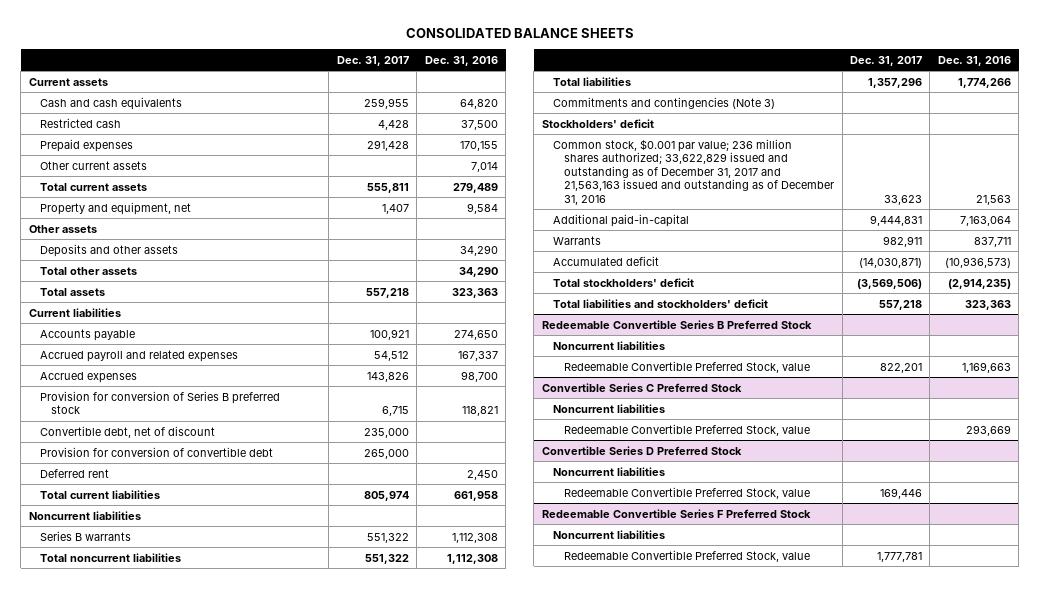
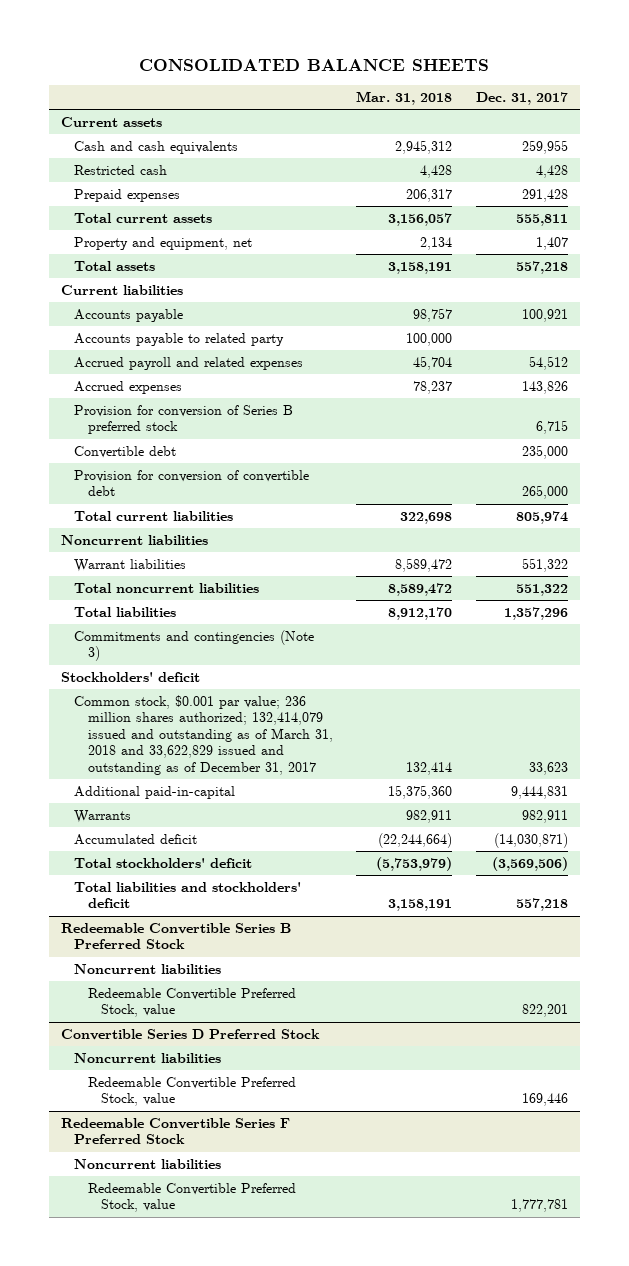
- | Dec. 31, 2017 | Dec. 31, 2016
+ | Mar. 31, 2018 | Dec. 31, 2017
- Other current assets | | 7,014
- Other assets
- Deposits and other assets | | 34,290
- Total other assets | | 34,290
+ Accounts payable to related party | 100,000 |
- Convertible debt, net of discount | 235,000 |
+ Convertible debt | | 235,000
- Deferred rent | | 2,450
- Series B warrants | 551,322 | 1,112,308
+ Warrant liabilities | 8,589,472 | 551,322
- Common stock, $0.001 par value; 236 million shares authorized; 33,622,829 issued and outstanding as of December 31, 2017 and 21,563,163 issued and outstanding as of December 31, 2016 | 33,623 | 21,563
+ Common stock, $0.001 par value; 236 million shares authorized; 132,414,079 issued and outstanding as of March 31, 2018 and 33,622,829 issued and outstanding as of December 31, 2017 | 132,414 | 33,623
- Convertible Series C Preferred Stock
- Noncurrent liabilities
- Redeemable Convertible Preferred Stock, value | | 293,669

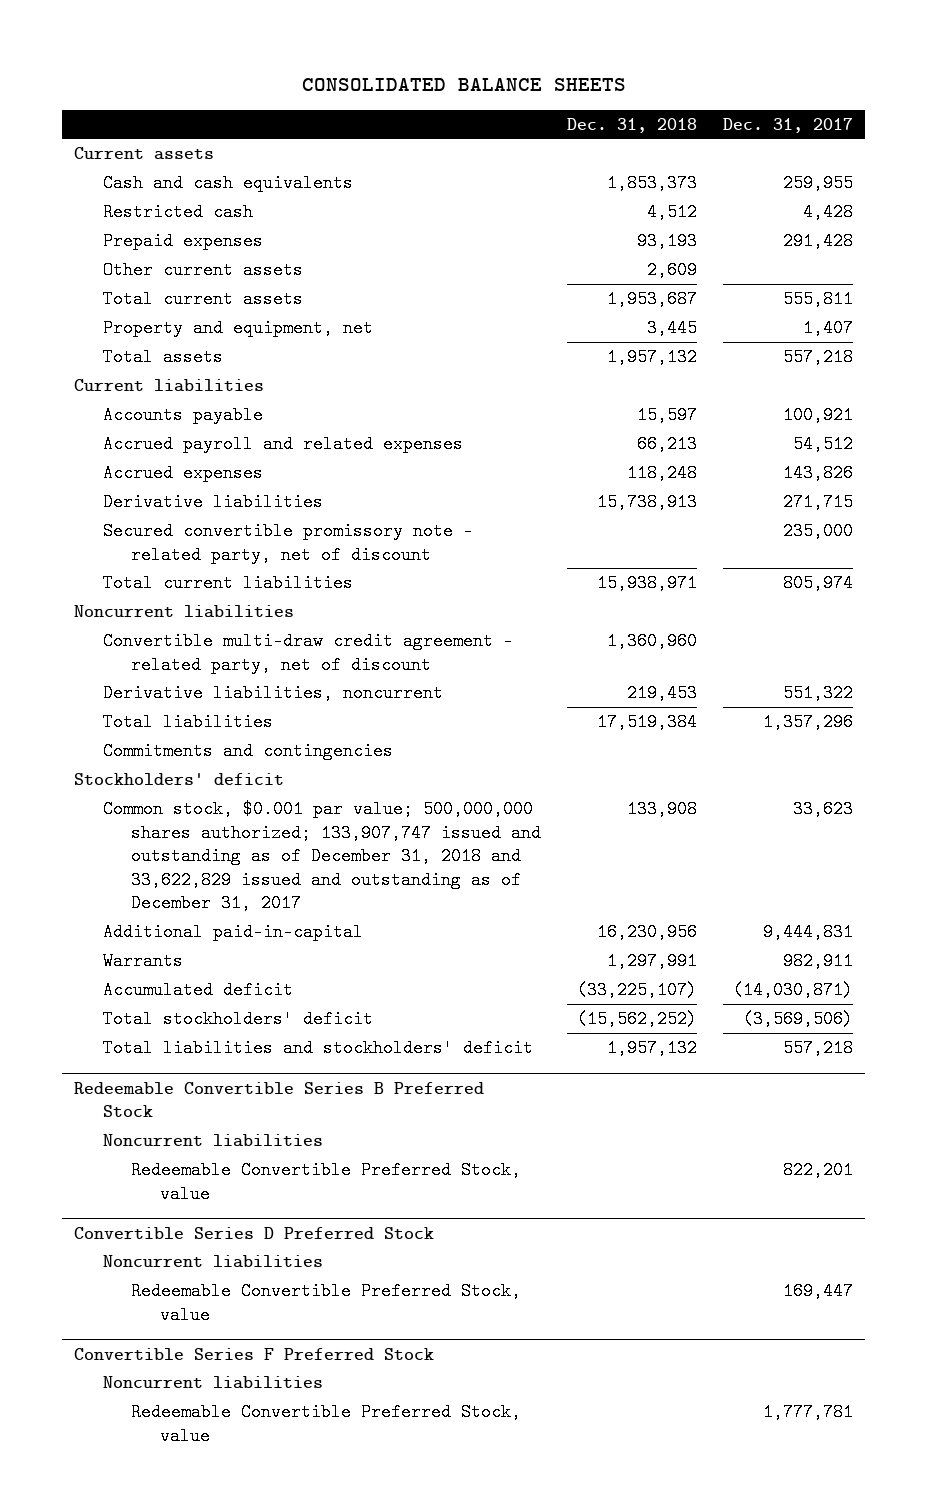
- | Mar. 31, 2018 | Dec. 31, 2017
+ | Dec. 31, 2018 | Dec. 31, 2017
+ Other current assets | 2,609 |
- Accounts payable to related party | 100,000 |
- Provision for conversion of Series B preferred stock | | 6,715
- Convertible debt | | 235,000
- Provision for conversion of convertible debt | | 265,000
+ Derivative liabilities | 15,738,913 | 271,715
+ Secured convertible promissory note - related party, net of discount | | 235,000
- Warrant liabilities | 8,589,472 | 551,322
- Total noncurrent liabilities | 8,589,472 | 551,322
+ Convertible multi-draw credit agreement - related party, net of discount | 1,360,960 |
+ Derivative liabilities, noncurrent | 219,453 | 551,322
- Commitments and contingencies (Note 3)
+ Commitments and contingencies
- Common stock, $0.001 par value; 236 million shares authorized; 132,414,079 issued and outstanding as of March 31, 2018 and 33,622,829 issued and outstanding as of December 31, 2017 | 132,414 | 33,623
+ Common stock, $0.001 par value; 500,000,000 shares authorized; 133,907,747 issued and outstanding as of December 31, 2018 and 33,622,829 issued and outstanding as of December 31, 2017 | 133,908 | 33,623
@ Convertible Series D Preferred Stock
- Redeemable Convertible Preferred Stock, value | | 169,446
- Redeemable Convertible Series F Preferred Stock
@ Convertible Series D Preferred Stock
+ Redeemable Convertible Preferred Stock, value | | 169,447
+ Convertible Series F Preferred Stock

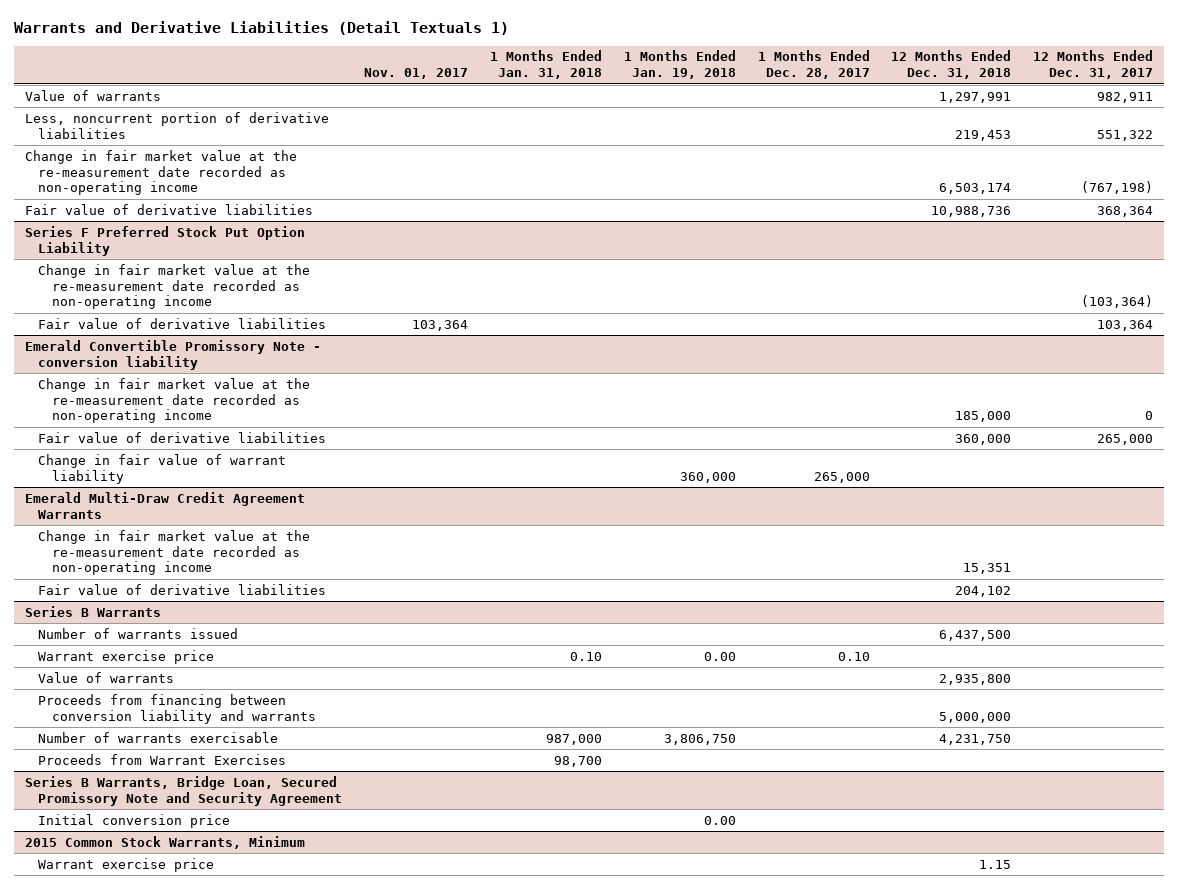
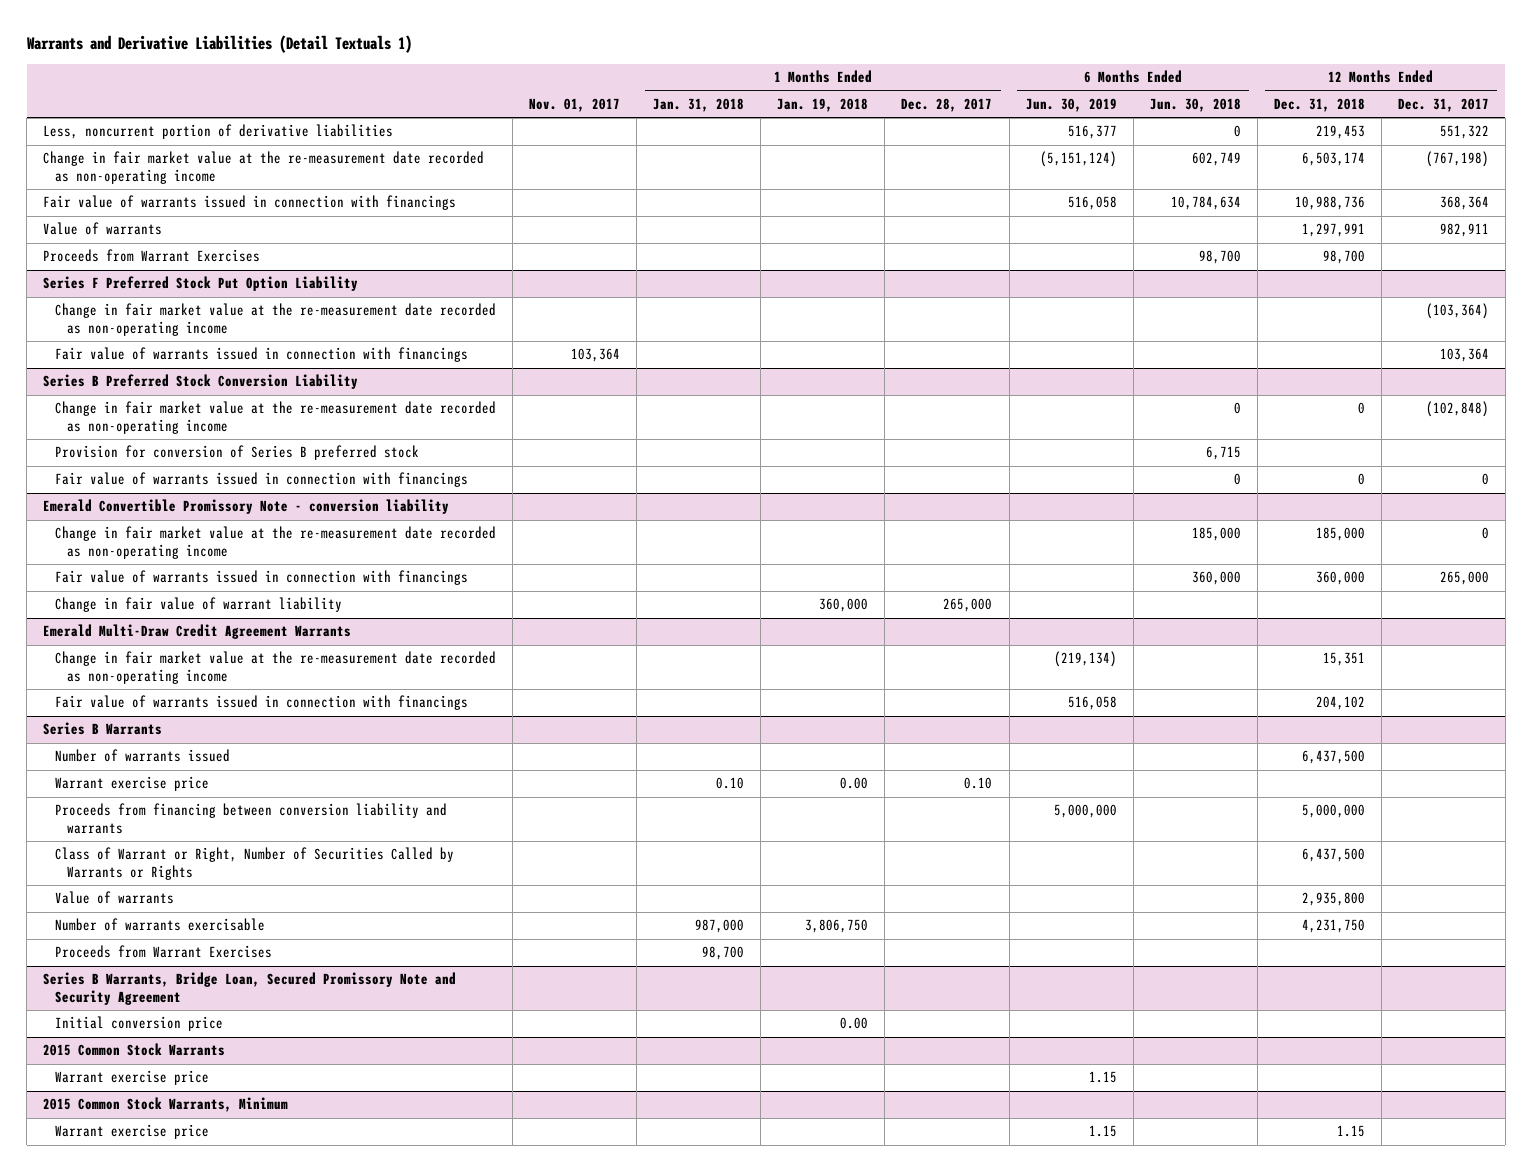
- | Nov. 01, 2017 | 1 Months Ended Jan. 31, 2018 | 1 Months Ended Jan. 19, 2018 | 1 Months Ended Dec. 28, 2017 | 12 Months Ended Dec. 31, 2018 | 12 Months Ended Dec. 31, 2017
+ | Nov. 01, 2017 | 1 Months Ended Jan. 31, 2018 | 1 Months Ended Jan. 19, 2018 | 1 Months Ended Dec. 28, 2017 | 6 Months Ended Jun. 30, 2019 | 6 Months Ended Jun. 30, 2018 | 12 Months Ended Dec. 31, 2018 | 12 Months Ended Dec. 31, 2017
- Fair value of derivative liabilities | | | | | 10,988,736 | 368,364
+ Fair value of warrants issued in connection with financings | | | | | 516,058 | 10,784,634 | 10,988,736 | 368,364
moved down: Value of warrants | | | | | | | 1,297,991 | 982,911
+ Proceeds from Warrant Exercises | | | | | | 98,700 | 98,700 |
@ Series F Preferred Stock Put Option Liability
- Fair value of derivative liabilities | 103,364 | | | | | 103,364
+ Fair value of warrants issued in connection with financings | 103,364 | | | | | | | 103,364
+ Series B Preferred Stock Conversion Liability
+ Change in fair market value at the re-measurement date recorded as non-operating income | | | | | | 0 | 0 | (102,848)
+ Provision for conversion of Series B preferred stock | | | | | | 6,715 | |
+ Fair value of warrants issued in connection with financings | | | | | | 0 | 0 | 0
@ Emerald Convertible Promissory Note - conversion liability
- Fair value of derivative liabilities | | | | | 360,000 | 265,000
+ Fair value of warrants issued in connection with financings | | | | | | 360,000 | 360,000 | 265,000
@ Emerald Multi-Draw Credit Agreement Warrants
- Fair value of derivative liabilities | | | | | 204,102 |
+ Fair value of warrants issued in connection with financings | | | | | 516,058 | | 204,102 |
@ Series B Warrants
+ Class of Warrant or Right, Number of Securities Called by Warrants or Rights | | | | | | | 6,437,500 |
moved down: Value of warrants | | | | | | | 2,935,800 |
+ 2015 Common Stock Warrants
+ Warrant exercise price | | | | | 1.15 | | |

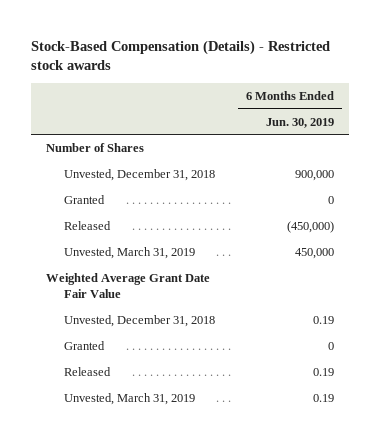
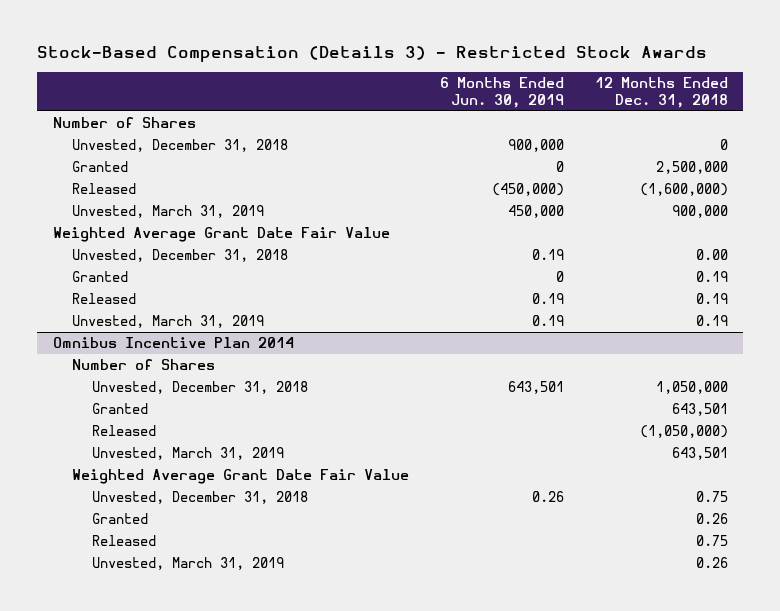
- Stock-Based Compensation (Details) - Restricted stock awards
+ Stock-Based Compensation (Details 3) - Restricted Stock Awards
- | 6 Months Ended Jun. 30, 2019
+ | 6 Months Ended Jun. 30, 2019 | 12 Months Ended Dec. 31, 2018
+ Omnibus Incentive Plan 2014
+ Number of Shares
+ Unvested, December 31, 2018 | 643,501 | 1,050,000
+ Granted | | 643,501
+ Released | | (1,050,000)
+ Unvested, March 31, 2019 | | 643,501
+ Weighted Average Grant Date Fair Value
+ Unvested, December 31, 2018 | 0.26 | 0.75
+ Granted | | 0.26
+ Released | | 0.75
+ Unvested, March 31, 2019 | | 0.26

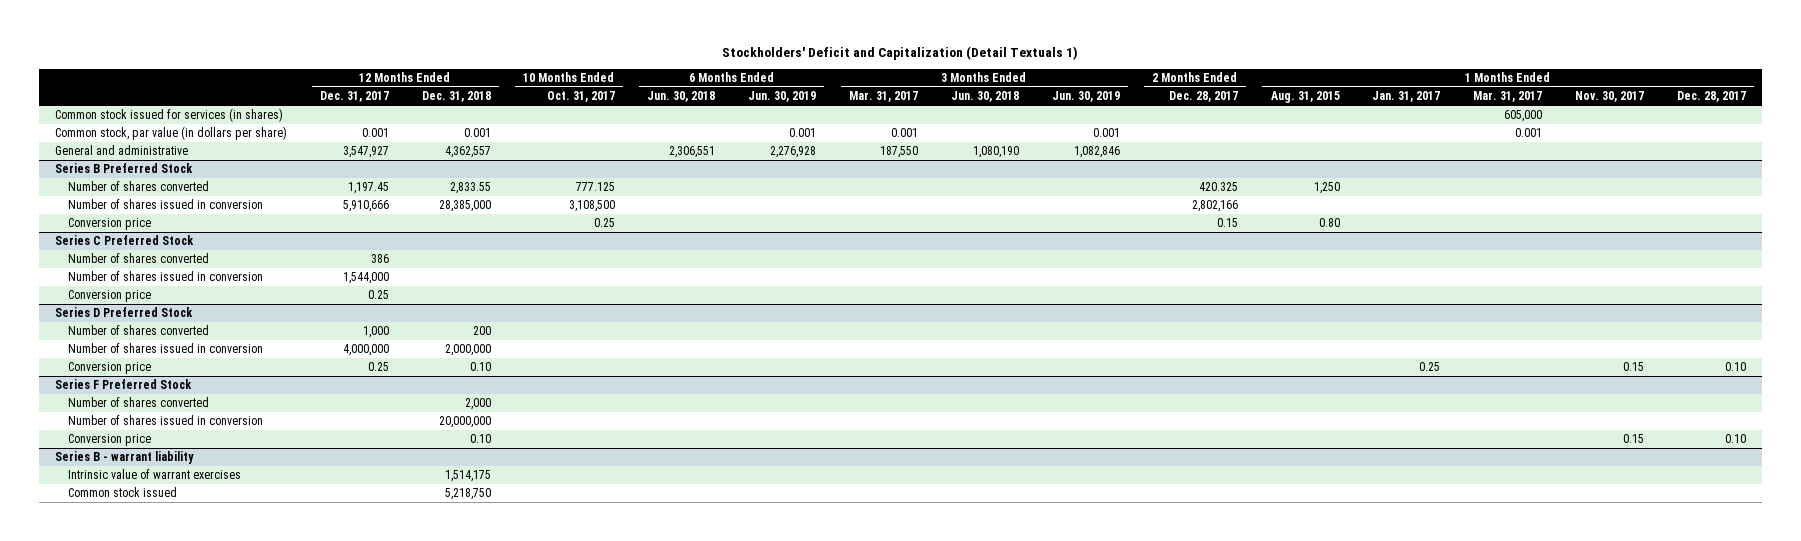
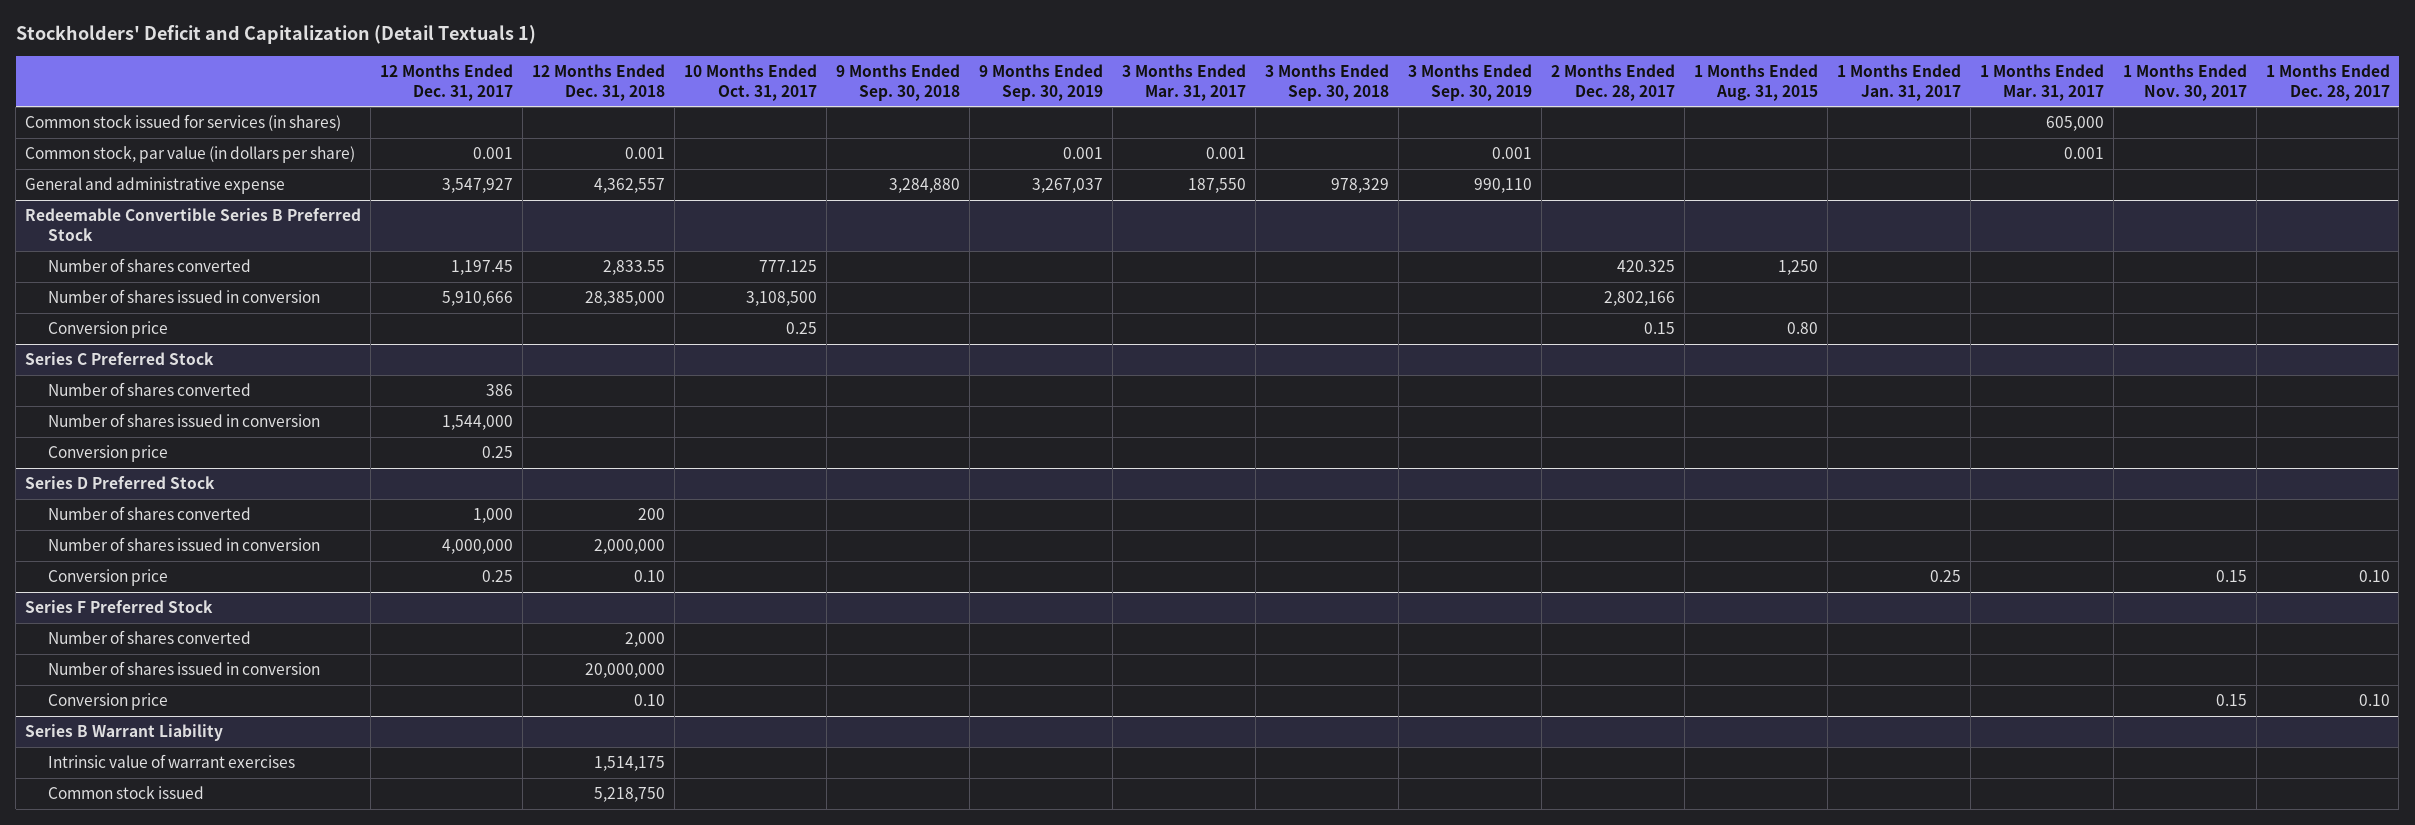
- | 12 Months Ended Dec. 31, 2017 | 12 Months Ended Dec. 31, 2018 | 10 Months Ended Oct. 31, 2017 | 6 Months Ended Jun. 30, 2018 | 6 Months Ended Jun. 30, 2019 | 3 Months Ended Mar. 31, 2017 | 3 Months Ended Jun. 30, 2018 | 3 Months Ended Jun. 30, 2019 | 2 Months Ended Dec. 28, 2017 | 1 Months Ended Aug. 31, 2015 | 1 Months Ended Jan. 31, 2017 | 1 Months Ended Mar. 31, 2017 | 1 Months Ended Nov. 30, 2017 | 1 Months Ended Dec. 28, 2017
+ | 12 Months Ended Dec. 31, 2017 | 12 Months Ended Dec. 31, 2018 | 10 Months Ended Oct. 31, 2017 | 9 Months Ended Sep. 30, 2018 | 9 Months Ended Sep. 30, 2019 | 3 Months Ended Mar. 31, 2017 | 3 Months Ended Sep. 30, 2018 | 3 Months Ended Sep. 30, 2019 | 2 Months Ended Dec. 28, 2017 | 1 Months Ended Aug. 31, 2015 | 1 Months Ended Jan. 31, 2017 | 1 Months Ended Mar. 31, 2017 | 1 Months Ended Nov. 30, 2017 | 1 Months Ended Dec. 28, 2017
- General and administrative | 3,547,927 | 4,362,557 | | 2,306,551 | 2,276,928 | 187,550 | 1,080,190 | 1,082,846 | | | | | |
- Series B Preferred Stock
+ General and administrative expense | 3,547,927 | 4,362,557 | | 3,284,880 | 3,267,037 | 187,550 | 978,329 | 990,110 | | | | | |
+ Redeemable Convertible Series B Preferred Stock
- Series B - warrant liability
+ Series B Warrant Liability

